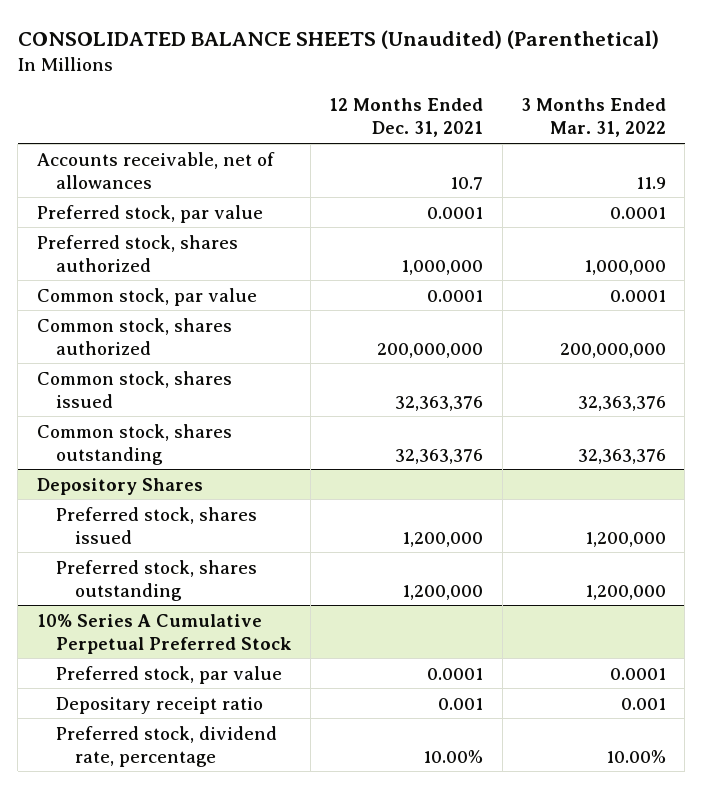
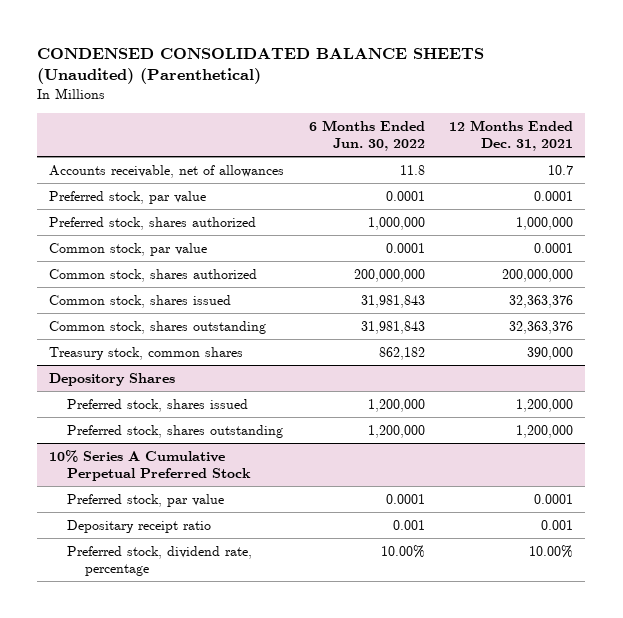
- CONSOLIDATED BALANCE SHEETS (Unaudited) (Parenthetical)
+ CONDENSED CONSOLIDATED BALANCE SHEETS (Unaudited) (Parenthetical)
- | 12 Months Ended Dec. 31, 2021 | 3 Months Ended Mar. 31, 2022
+ | 6 Months Ended Jun. 30, 2022 | 12 Months Ended Dec. 31, 2021
+ Treasury stock, common shares | 862,182 | 390,000

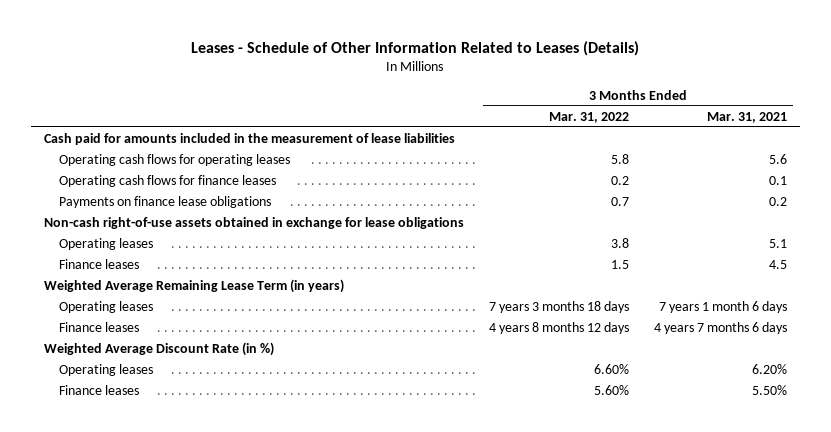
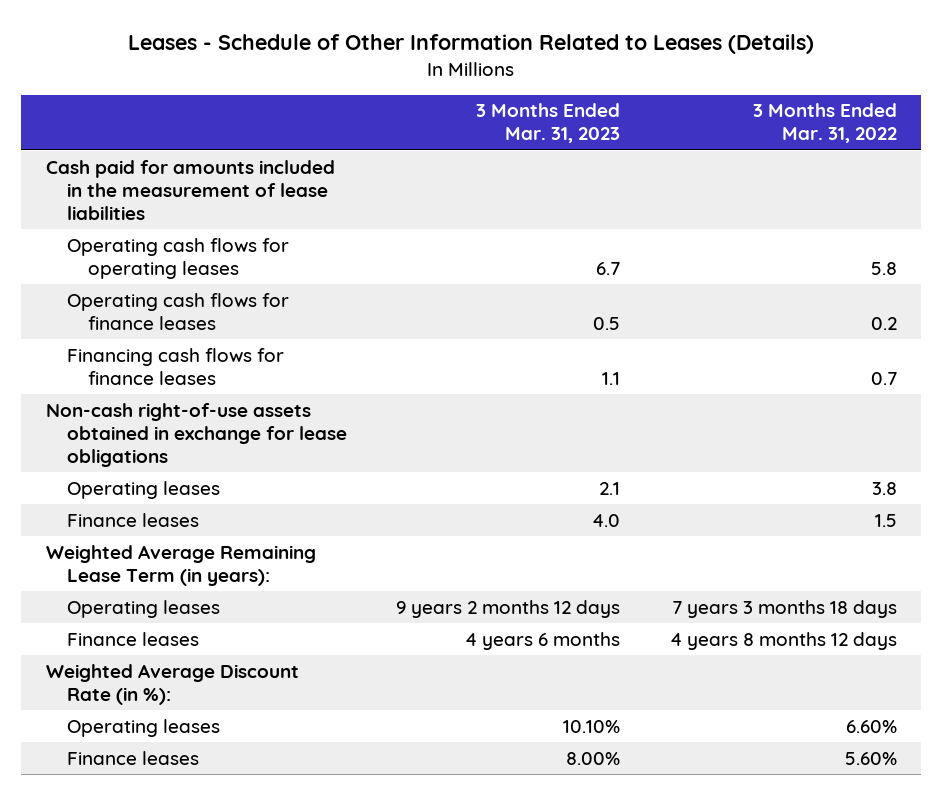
- | 3 Months Ended Mar. 31, 2022 | 3 Months Ended Mar. 31, 2021
+ | 3 Months Ended Mar. 31, 2023 | 3 Months Ended Mar. 31, 2022
- Payments on finance lease obligations | 0.7 | 0.2
+ Financing cash flows for finance leases | 1.1 | 0.7
- Weighted Average Remaining Lease Term (in years)
+ Weighted Average Remaining Lease Term (in years):
- Weighted Average Discount Rate (in %)
+ Weighted Average Discount Rate (in %):

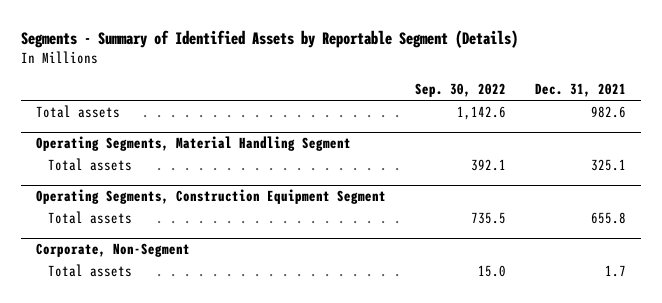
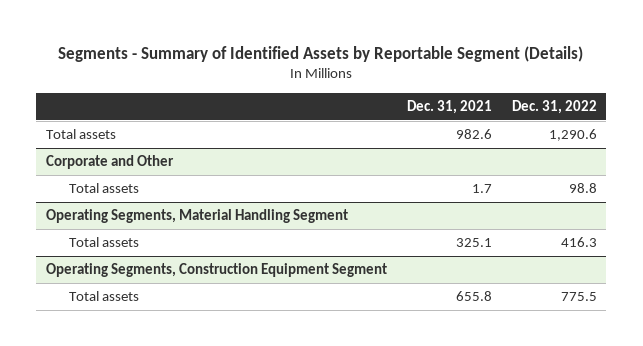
- | Sep. 30, 2022 | Dec. 31, 2021
+ | Dec. 31, 2021 | Dec. 31, 2022
+ Corporate and Other
+ Total assets | 1.7 | 98.8
- Corporate, Non-Segment
- Total assets | 15.0 | 1.7

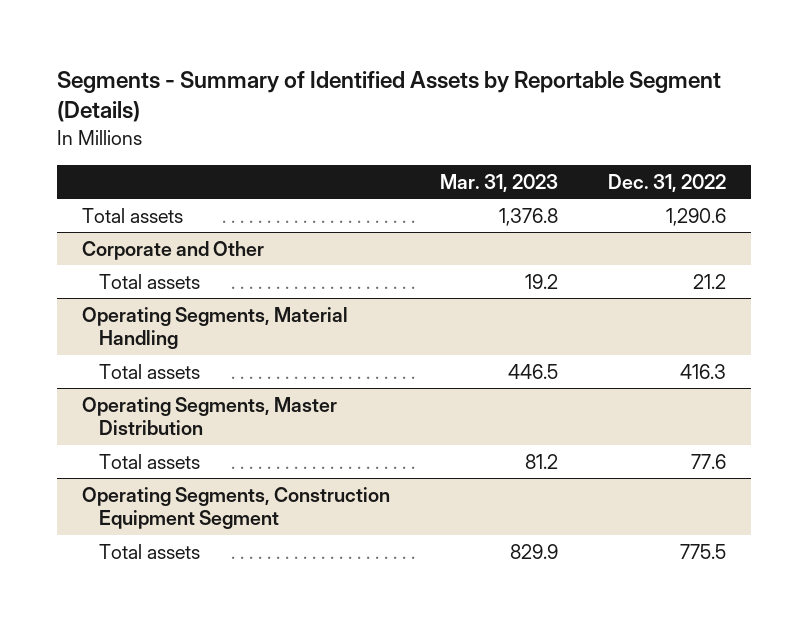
- | Dec. 31, 2021 | Dec. 31, 2022
+ | Mar. 31, 2023 | Dec. 31, 2022
@ Corporate and Other
- Total assets | 1.7 | 98.8
- Operating Segments, Material Handling Segment
@ Corporate and Other
+ Total assets | 19.2 | 21.2
+ Operating Segments, Material Handling
+ Operating Segments, Master Distribution
+ Total assets | 81.2 | 77.6

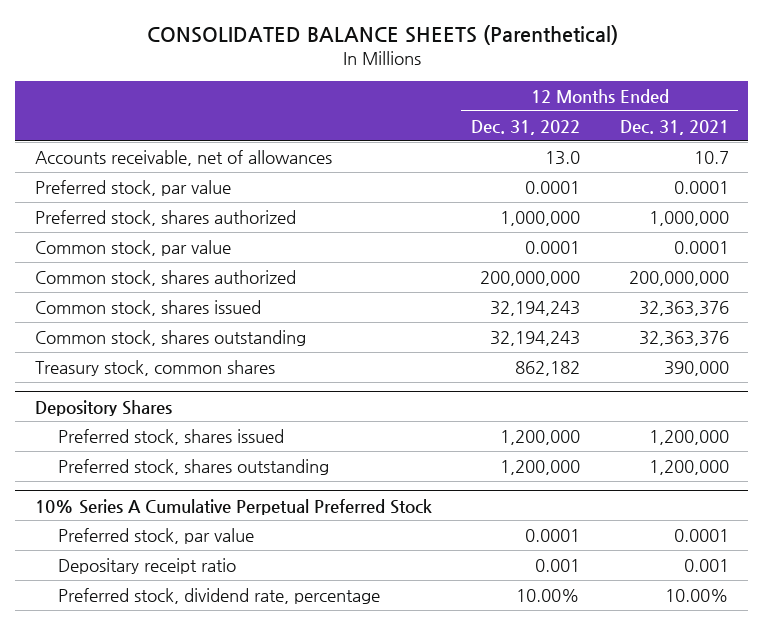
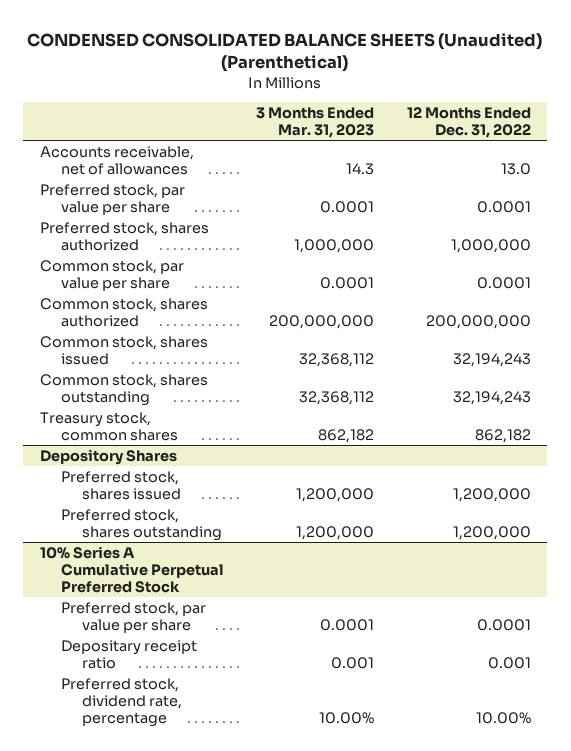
- CONSOLIDATED BALANCE SHEETS (Parenthetical)
+ CONDENSED CONSOLIDATED BALANCE SHEETS (Unaudited) (Parenthetical)
- | 12 Months Ended Dec. 31, 2022 | 12 Months Ended Dec. 31, 2021
+ | 3 Months Ended Mar. 31, 2023 | 12 Months Ended Dec. 31, 2022
- Preferred stock, par value | 0.0001 | 0.0001
+ Preferred stock, par value per share | 0.0001 | 0.0001
- Common stock, par value | 0.0001 | 0.0001
+ Common stock, par value per share | 0.0001 | 0.0001
@ 10% Series A Cumulative Perpetual Preferred Stock
- Preferred stock, par value | 0.0001 | 0.0001
+ Preferred stock, par value per share | 0.0001 | 0.0001

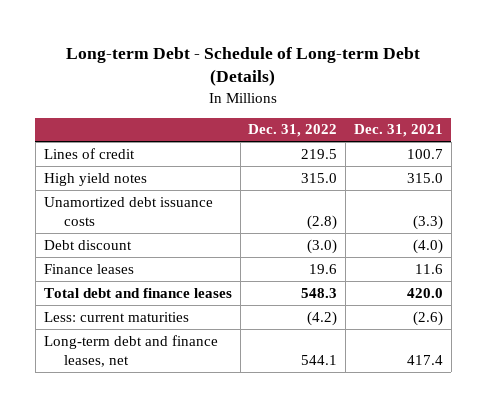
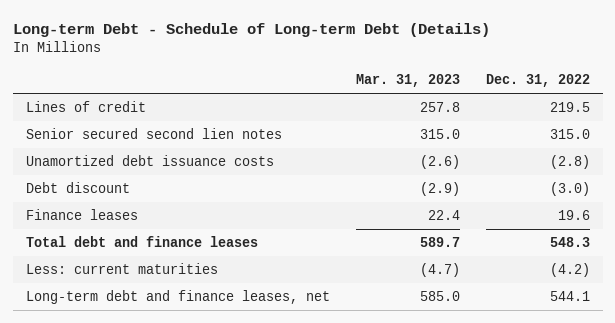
- | Dec. 31, 2022 | Dec. 31, 2021
+ | Mar. 31, 2023 | Dec. 31, 2022
- High yield notes | 315.0 | 315.0
+ Senior secured second lien notes | 315.0 | 315.0

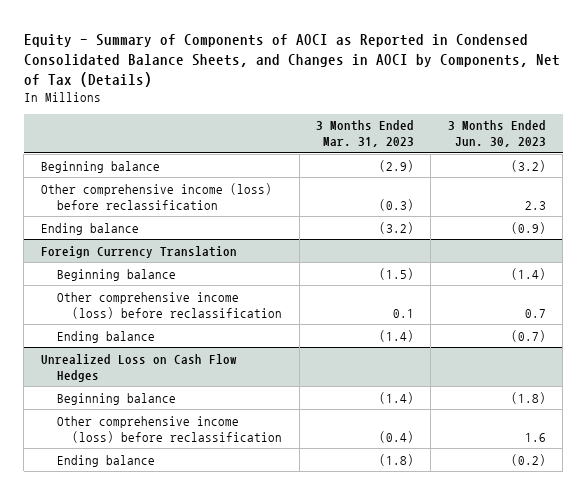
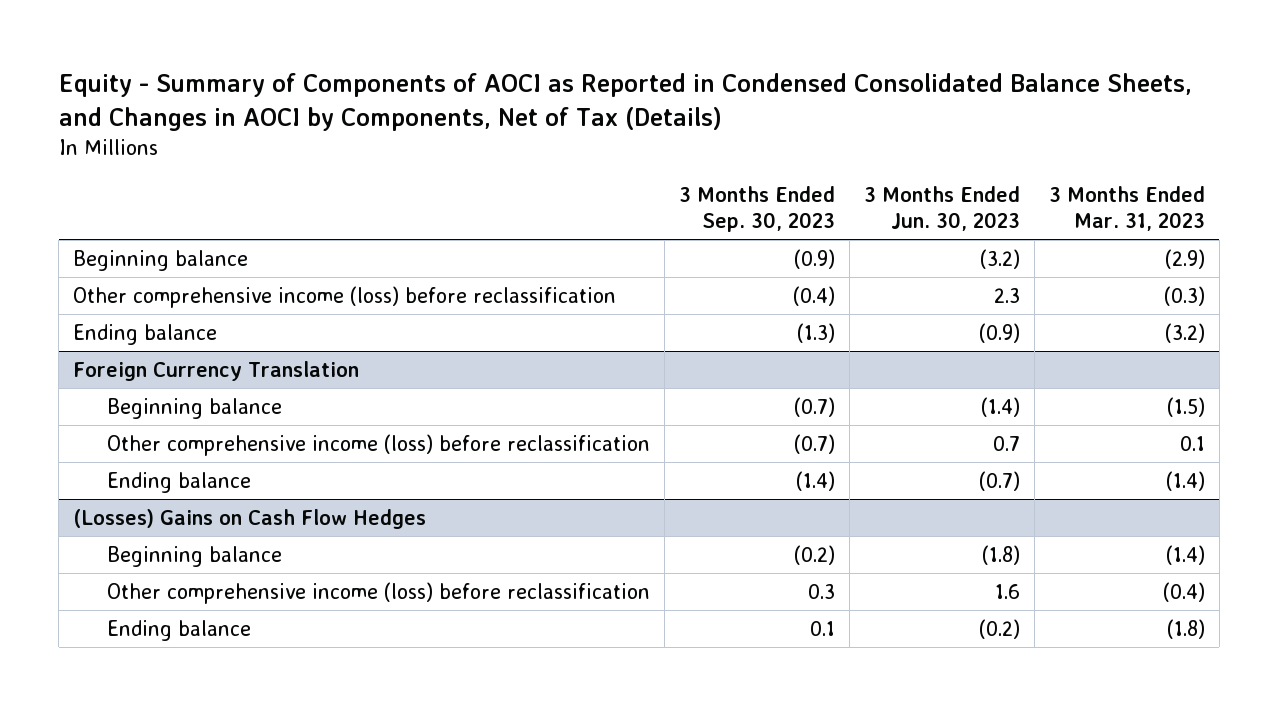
- | 3 Months Ended Mar. 31, 2023 | 3 Months Ended Jun. 30, 2023
+ | 3 Months Ended Sep. 30, 2023 | 3 Months Ended Jun. 30, 2023 | 3 Months Ended Mar. 31, 2023
- Unrealized Loss on Cash Flow Hedges
+ (Losses) Gains on Cash Flow Hedges

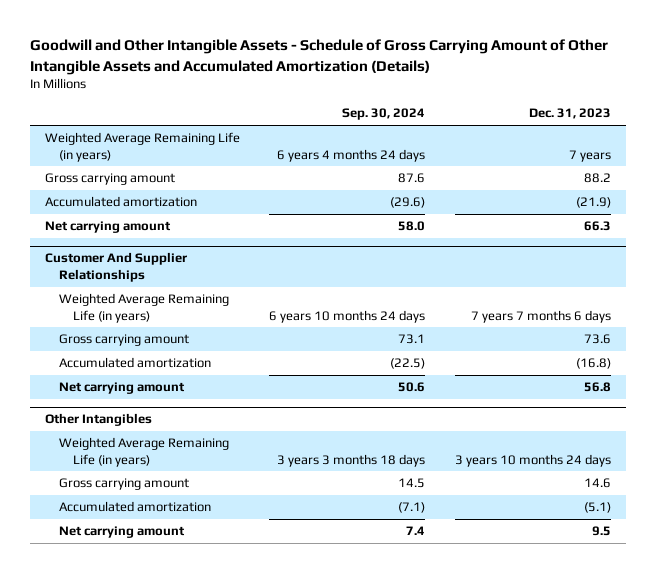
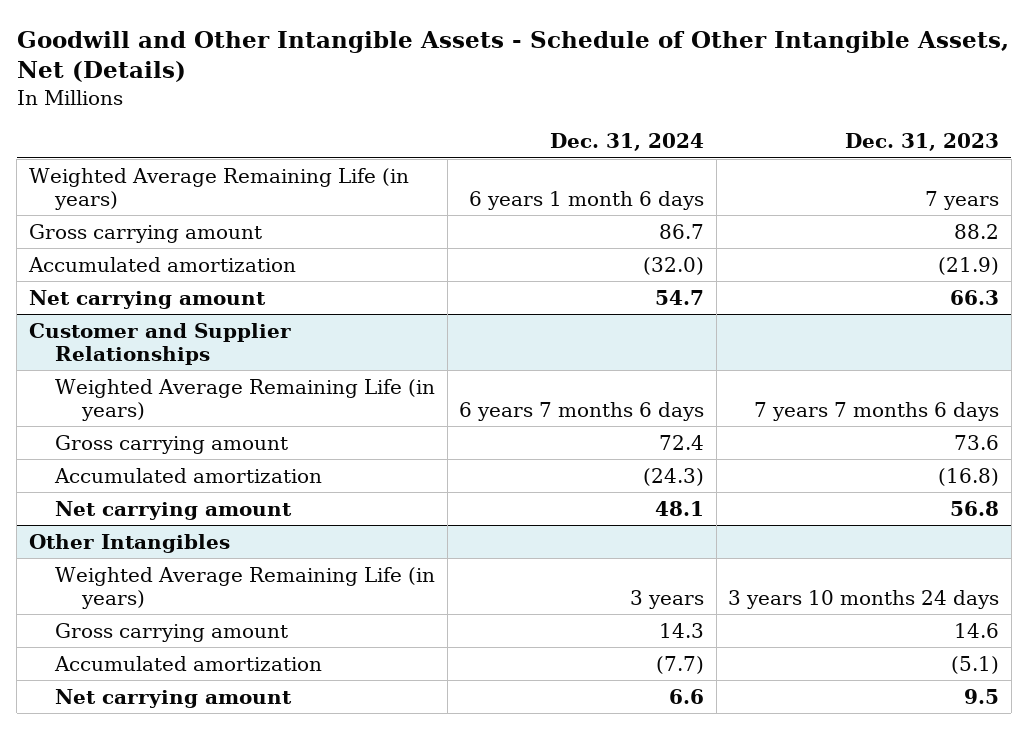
- Goodwill and Other Intangible Assets - Schedule of Gross Carrying Amount of Other Intangible Assets and Accumulated Amortization (Details)
+ Goodwill and Other Intangible Assets - Schedule of Other Intangible Assets, Net (Details)
- | Sep. 30, 2024 | Dec. 31, 2023
+ | Dec. 31, 2024 | Dec. 31, 2023
- Customer And Supplier Relationships
+ Customer and Supplier Relationships

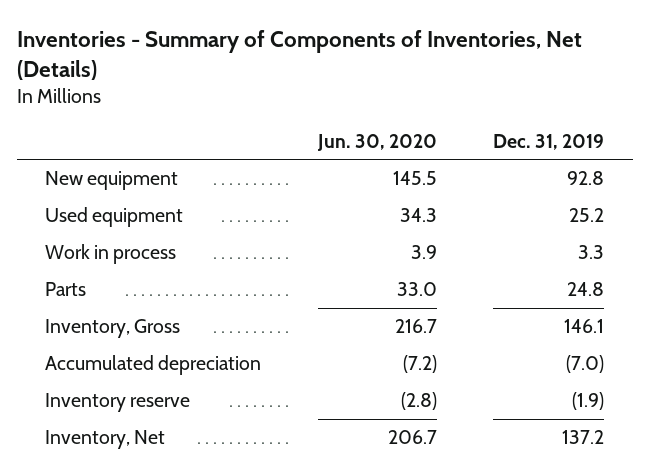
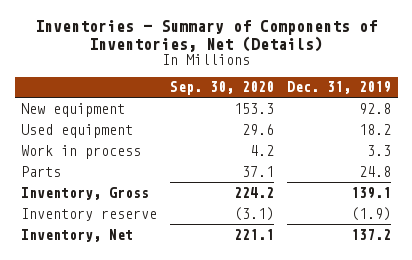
- | Jun. 30, 2020 | Dec. 31, 2019
+ | Sep. 30, 2020 | Dec. 31, 2019
- Used equipment | 34.3 | 25.2
+ Used equipment | 29.6 | 18.2
- Inventory, Gross | 216.7 | 146.1
- Accumulated depreciation | (7.2) | (7.0)
+ Inventory, Gross | 224.2 | 139.1

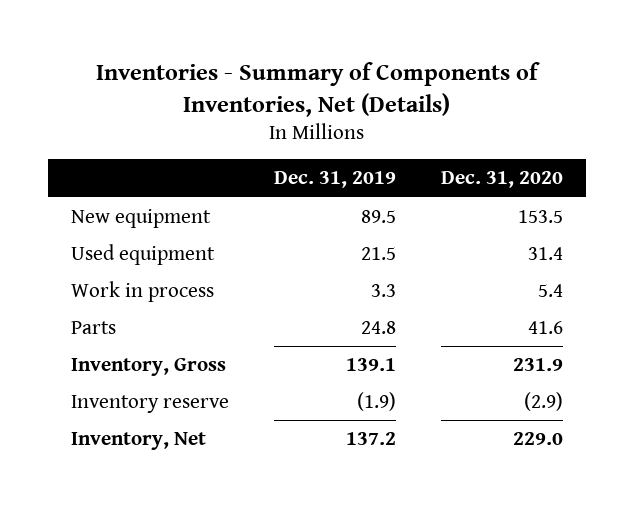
- | Sep. 30, 2020 | Dec. 31, 2019
+ | Dec. 31, 2019 | Dec. 31, 2020
- New equipment | 153.3 | 92.8
- Used equipment | 29.6 | 18.2
+ New equipment | 89.5 | 153.5
+ Used equipment | 21.5 | 31.4

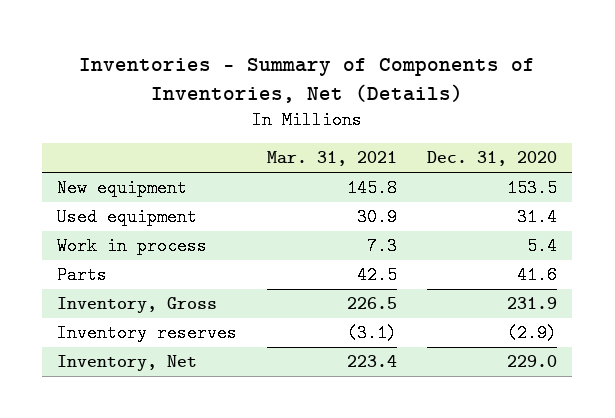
- | Dec. 31, 2019 | Dec. 31, 2020
+ | Mar. 31, 2021 | Dec. 31, 2020
- Inventory reserve | (1.9) | (2.9)
+ Inventory reserves | (3.1) | (2.9)

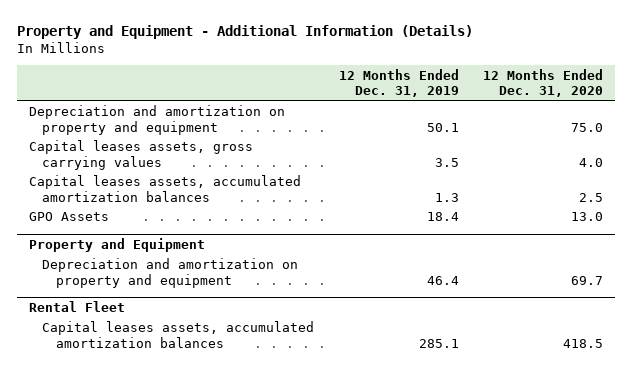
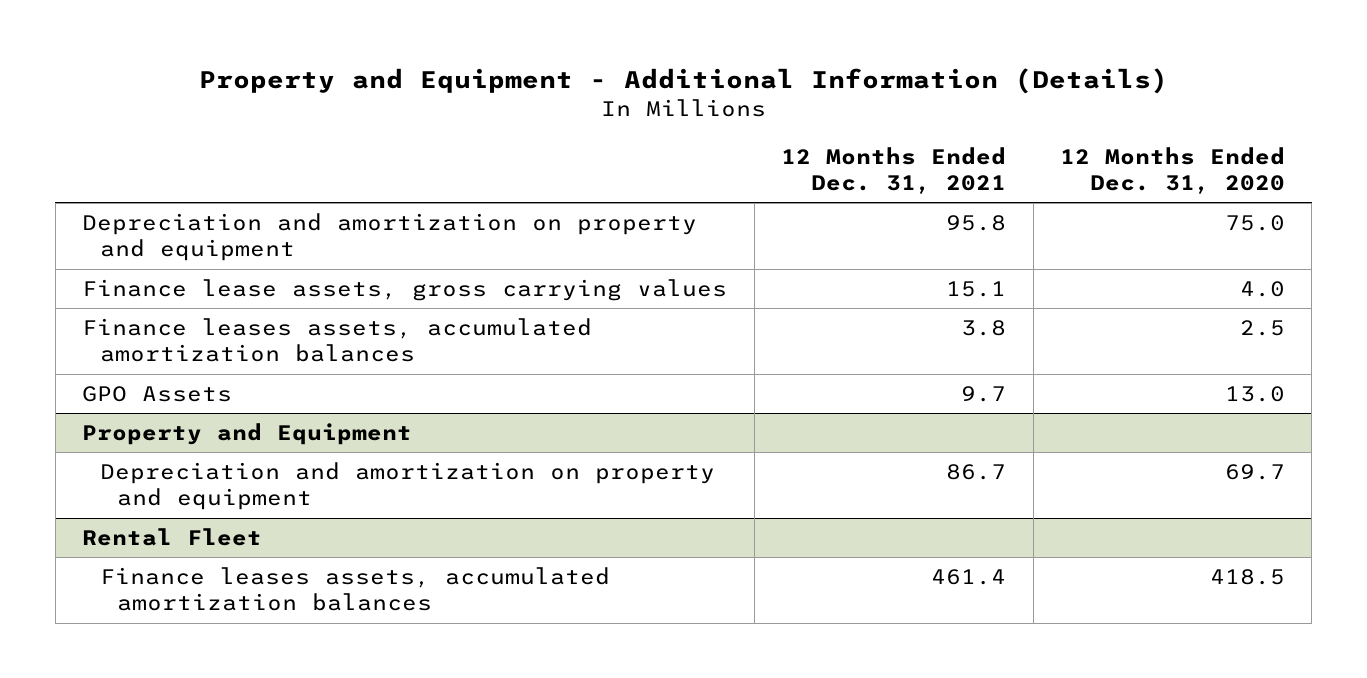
- | 12 Months Ended Dec. 31, 2019 | 12 Months Ended Dec. 31, 2020
+ | 12 Months Ended Dec. 31, 2021 | 12 Months Ended Dec. 31, 2020
- Capital leases assets, gross carrying values | 3.5 | 4.0
- Capital leases assets, accumulated amortization balances | 1.3 | 2.5
+ Finance lease assets, gross carrying values | 15.1 | 4.0
+ Finance leases assets, accumulated amortization balances | 3.8 | 2.5
@ Rental Fleet
- Capital leases assets, accumulated amortization balances | 285.1 | 418.5
+ Finance leases assets, accumulated amortization balances | 461.4 | 418.5

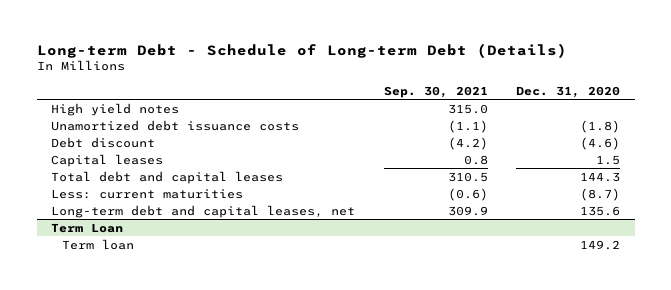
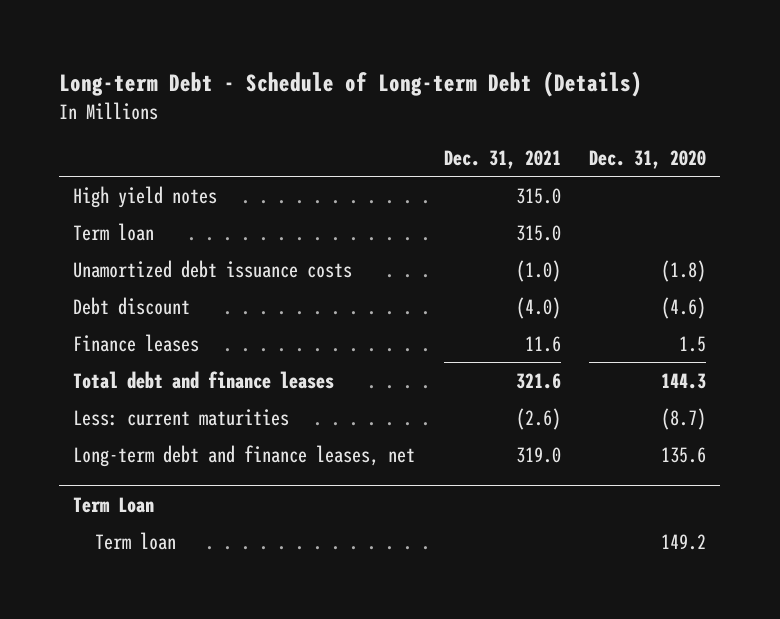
- | Sep. 30, 2021 | Dec. 31, 2020
+ | Dec. 31, 2021 | Dec. 31, 2020
+ Term loan | 315.0 |
- Capital leases | 0.8 | 1.5
- Total debt and capital leases | 310.5 | 144.3
+ Finance leases | 11.6 | 1.5
+ Total debt and finance leases | 321.6 | 144.3
- Long-term debt and capital leases, net | 309.9 | 135.6
+ Long-term debt and finance leases, net | 319.0 | 135.6

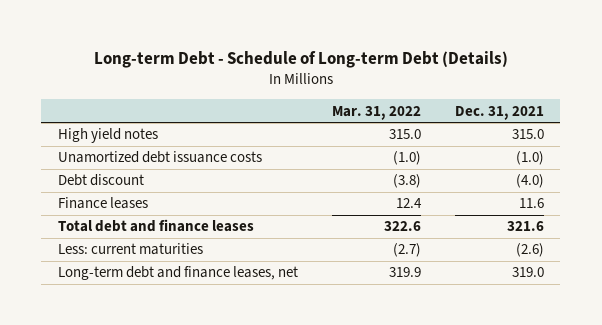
- | Dec. 31, 2021 | Dec. 31, 2020
+ | Mar. 31, 2022 | Dec. 31, 2021
- Term loan | 315.0 |
- Term Loan
- Term loan | | 149.2

